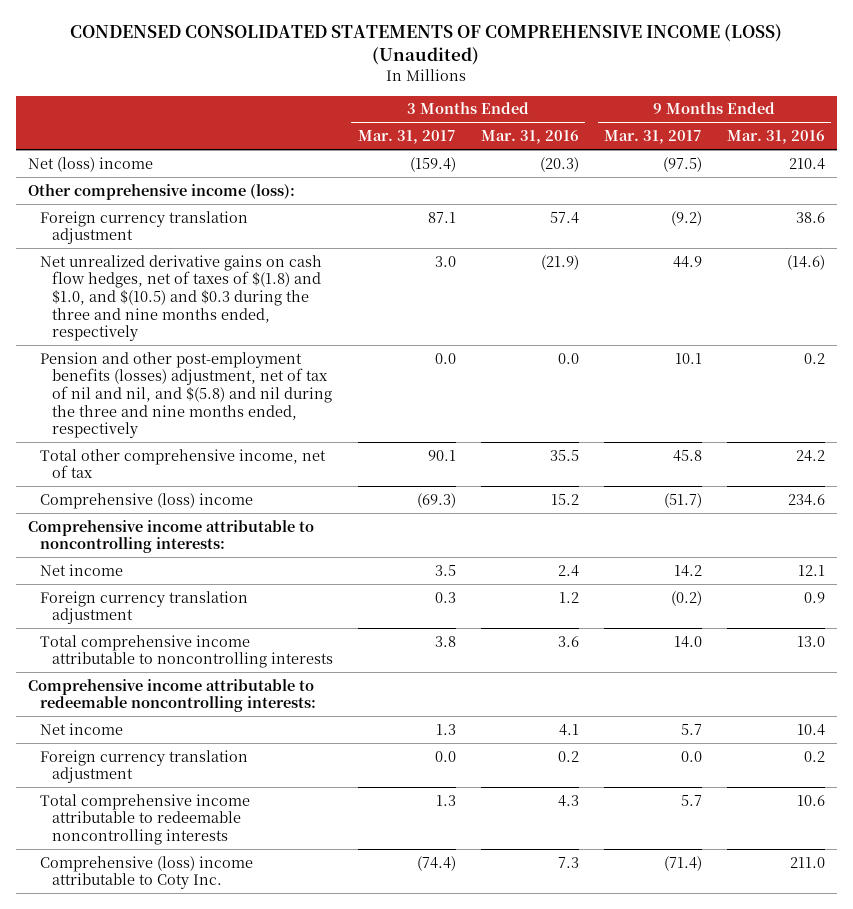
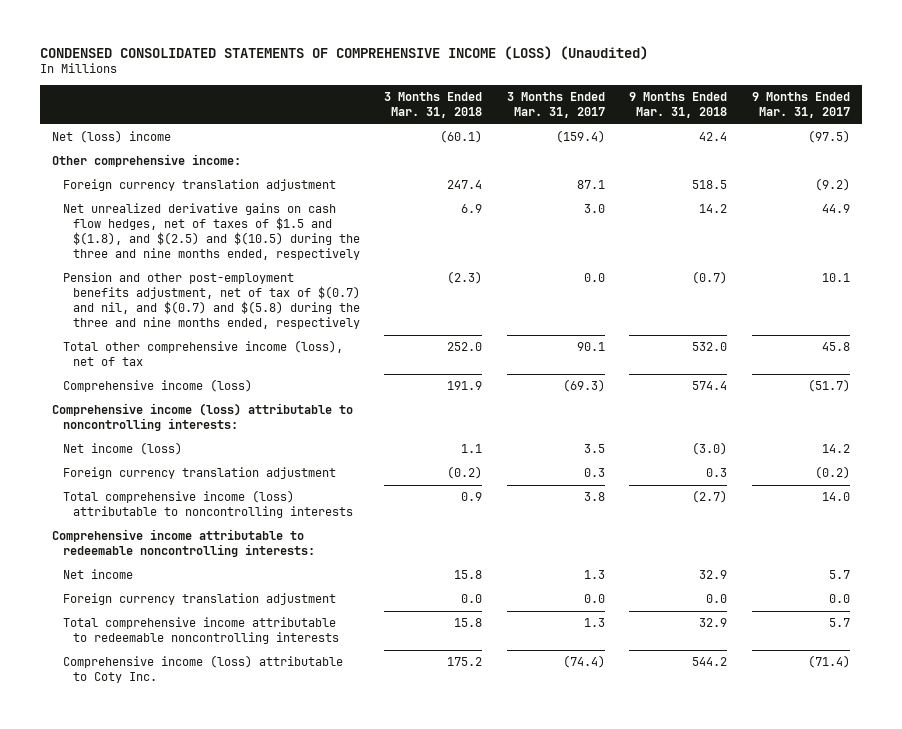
- | 3 Months Ended Mar. 31, 2017 | 3 Months Ended Mar. 31, 2016 | 9 Months Ended Mar. 31, 2017 | 9 Months Ended Mar. 31, 2016
+ | 3 Months Ended Mar. 31, 2018 | 3 Months Ended Mar. 31, 2017 | 9 Months Ended Mar. 31, 2018 | 9 Months Ended Mar. 31, 2017
- Other comprehensive income (loss):
+ Other comprehensive income:
- Net unrealized derivative gains on cash flow hedges, net of taxes of $(1.8) and $1.0, and $(10.5) and $0.3 during the three and nine months ended, respectively | 3.0 | (21.9) | 44.9 | (14.6)
- Pension and other post-employment benefits (losses) adjustment, net of tax of nil and nil, and $(5.8) and nil during the three and nine months ended, respectively | 0.0 | 0.0 | 10.1 | 0.2
- Total other comprehensive income, net of tax | 90.1 | 35.5 | 45.8 | 24.2
- Comprehensive (loss) income | (69.3) | 15.2 | (51.7) | 234.6
- Comprehensive income attributable to noncontrolling interests:
- Net income | 3.5 | 2.4 | 14.2 | 12.1
+ Net unrealized derivative gains on cash flow hedges, net of taxes of $1.5 and $(1.8), and $(2.5) and $(10.5) during the three and nine months ended, respectively | 6.9 | 3.0 | 14.2 | 44.9
+ Pension and other post-employment benefits adjustment, net of tax of $(0.7) and nil, and $(0.7) and $(5.8) during the three and nine months ended, respectively | (2.3) | 0.0 | (0.7) | 10.1
+ Total other comprehensive income (loss), net of tax | 252.0 | 90.1 | 532.0 | 45.8
+ Comprehensive income (loss) | 191.9 | (69.3) | 574.4 | (51.7)
+ Comprehensive income (loss) attributable to noncontrolling interests:
+ Net income (loss) | 1.1 | 3.5 | (3.0) | 14.2
- Total comprehensive income attributable to noncontrolling interests | 3.8 | 3.6 | 14.0 | 13.0
+ Total comprehensive income (loss) attributable to noncontrolling interests | 0.9 | 3.8 | (2.7) | 14.0
- Comprehensive (loss) income attributable to Coty Inc. | (74.4) | 7.3 | (71.4) | 211.0
+ Comprehensive income (loss) attributable to Coty Inc. | 175.2 | (74.4) | 544.2 | (71.4)

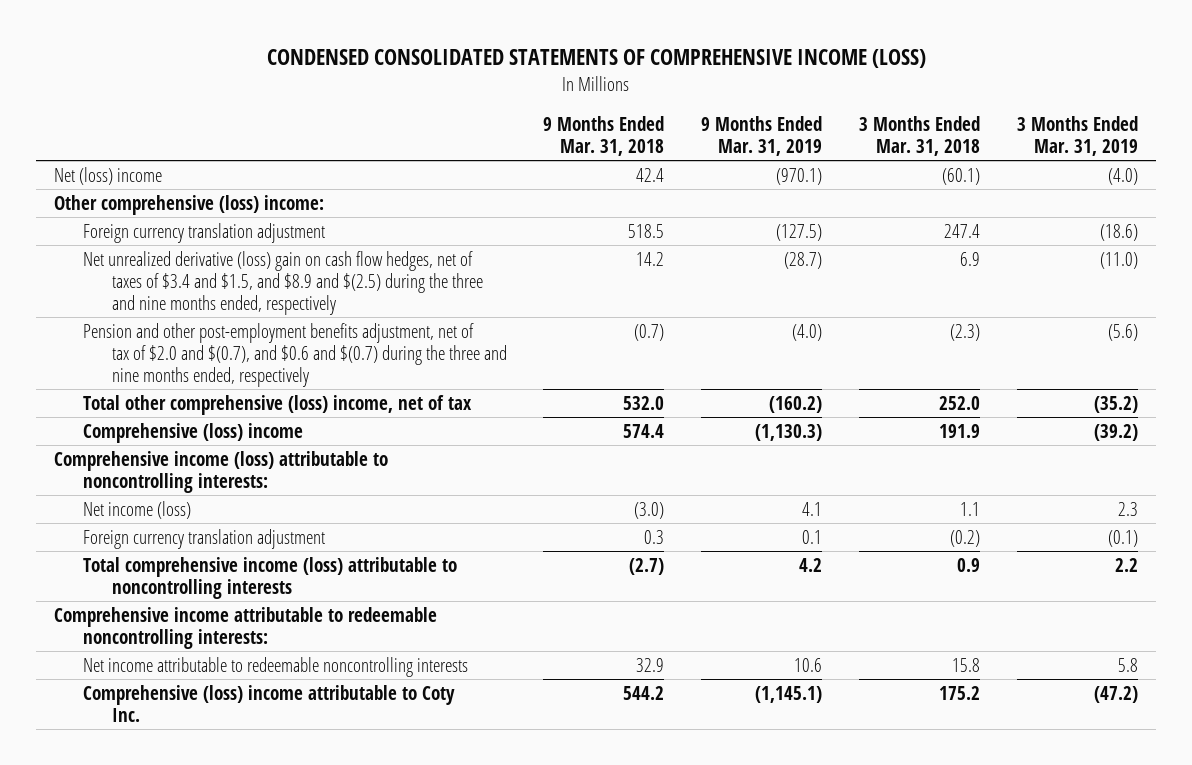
- CONDENSED CONSOLIDATED STATEMENTS OF COMPREHENSIVE INCOME (LOSS) (Unaudited)
+ CONDENSED CONSOLIDATED STATEMENTS OF COMPREHENSIVE INCOME (LOSS)
- | 3 Months Ended Mar. 31, 2018 | 3 Months Ended Mar. 31, 2017 | 9 Months Ended Mar. 31, 2018 | 9 Months Ended Mar. 31, 2017
+ | 9 Months Ended Mar. 31, 2018 | 9 Months Ended Mar. 31, 2019 | 3 Months Ended Mar. 31, 2018 | 3 Months Ended Mar. 31, 2019
- Other comprehensive income:
+ Other comprehensive (loss) income:
- Net unrealized derivative gains on cash flow hedges, net of taxes of $1.5 and $(1.8), and $(2.5) and $(10.5) during the three and nine months ended, respectively | 6.9 | 3.0 | 14.2 | 44.9
- Pension and other post-employment benefits adjustment, net of tax of $(0.7) and nil, and $(0.7) and $(5.8) during the three and nine months ended, respectively | (2.3) | 0.0 | (0.7) | 10.1
- Total other comprehensive income (loss), net of tax | 252.0 | 90.1 | 532.0 | 45.8
- Comprehensive income (loss) | 191.9 | (69.3) | 574.4 | (51.7)
+ Net unrealized derivative (loss) gain on cash flow hedges, net of taxes of $3.4 and $1.5, and $8.9 and $(2.5) during the three and nine months ended, respectively | 14.2 | (28.7) | 6.9 | (11.0)
+ Pension and other post-employment benefits adjustment, net of tax of $2.0 and $(0.7), and $0.6 and $(0.7) during the three and nine months ended, respectively | (0.7) | (4.0) | (2.3) | (5.6)
+ Total other comprehensive (loss) income, net of tax | 532.0 | (160.2) | 252.0 | (35.2)
+ Comprehensive (loss) income | 574.4 | (1,130.3) | 191.9 | (39.2)
- Net income | 15.8 | 1.3 | 32.9 | 5.7
- Foreign currency translation adjustment | 0.0 | 0.0 | 0.0 | 0.0
- Total comprehensive income attributable to redeemable noncontrolling interests | 15.8 | 1.3 | 32.9 | 5.7
- Comprehensive income (loss) attributable to Coty Inc. | 175.2 | (74.4) | 544.2 | (71.4)
+ Net income attributable to redeemable noncontrolling interests | 32.9 | 10.6 | 15.8 | 5.8
+ Comprehensive (loss) income attributable to Coty Inc. | 544.2 | (1,145.1) | 175.2 | (47.2)

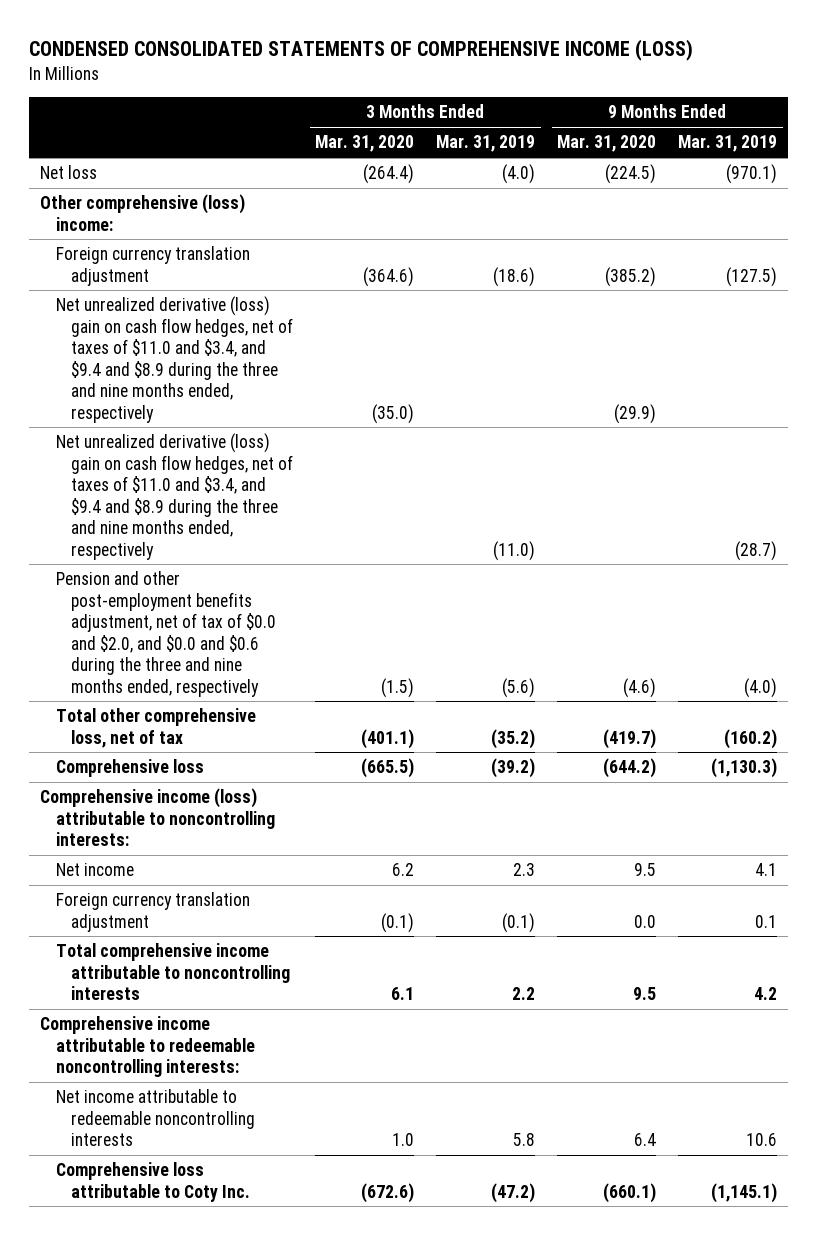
- | 9 Months Ended Mar. 31, 2018 | 9 Months Ended Mar. 31, 2019 | 3 Months Ended Mar. 31, 2018 | 3 Months Ended Mar. 31, 2019
+ | 3 Months Ended Mar. 31, 2020 | 3 Months Ended Mar. 31, 2019 | 9 Months Ended Mar. 31, 2020 | 9 Months Ended Mar. 31, 2019
- Net (loss) income | 42.4 | (970.1) | (60.1) | (4.0)
+ Net loss | (264.4) | (4.0) | (224.5) | (970.1)
- Net unrealized derivative (loss) gain on cash flow hedges, net of taxes of $3.4 and $1.5, and $8.9 and $(2.5) during the three and nine months ended, respectively | 14.2 | (28.7) | 6.9 | (11.0)
- Pension and other post-employment benefits adjustment, net of tax of $2.0 and $(0.7), and $0.6 and $(0.7) during the three and nine months ended, respectively | (0.7) | (4.0) | (2.3) | (5.6)
- Total other comprehensive (loss) income, net of tax | 532.0 | (160.2) | 252.0 | (35.2)
- Comprehensive (loss) income | 574.4 | (1,130.3) | 191.9 | (39.2)
+ Net unrealized derivative (loss) gain on cash flow hedges, net of taxes of $11.0 and $3.4, and $9.4 and $8.9 during the three and nine months ended, respectively | (35.0) | | (29.9) |
+ Net unrealized derivative (loss) gain on cash flow hedges, net of taxes of $11.0 and $3.4, and $9.4 and $8.9 during the three and nine months ended, respectively | | (11.0) | | (28.7)
+ Pension and other post-employment benefits adjustment, net of tax of $0.0 and $2.0, and $0.0 and $0.6 during the three and nine months ended, respectively | (1.5) | (5.6) | (4.6) | (4.0)
+ Total other comprehensive loss, net of tax | (401.1) | (35.2) | (419.7) | (160.2)
+ Comprehensive loss | (665.5) | (39.2) | (644.2) | (1,130.3)
- Net income (loss) | (3.0) | 4.1 | 1.1 | 2.3
+ Net income | 6.2 | 2.3 | 9.5 | 4.1
- Total comprehensive income (loss) attributable to noncontrolling interests | (2.7) | 4.2 | 0.9 | 2.2
+ Total comprehensive income attributable to noncontrolling interests | 6.1 | 2.2 | 9.5 | 4.2
- Comprehensive (loss) income attributable to Coty Inc. | 544.2 | (1,145.1) | 175.2 | (47.2)
+ Comprehensive loss attributable to Coty Inc. | (672.6) | (47.2) | (660.1) | (1,145.1)

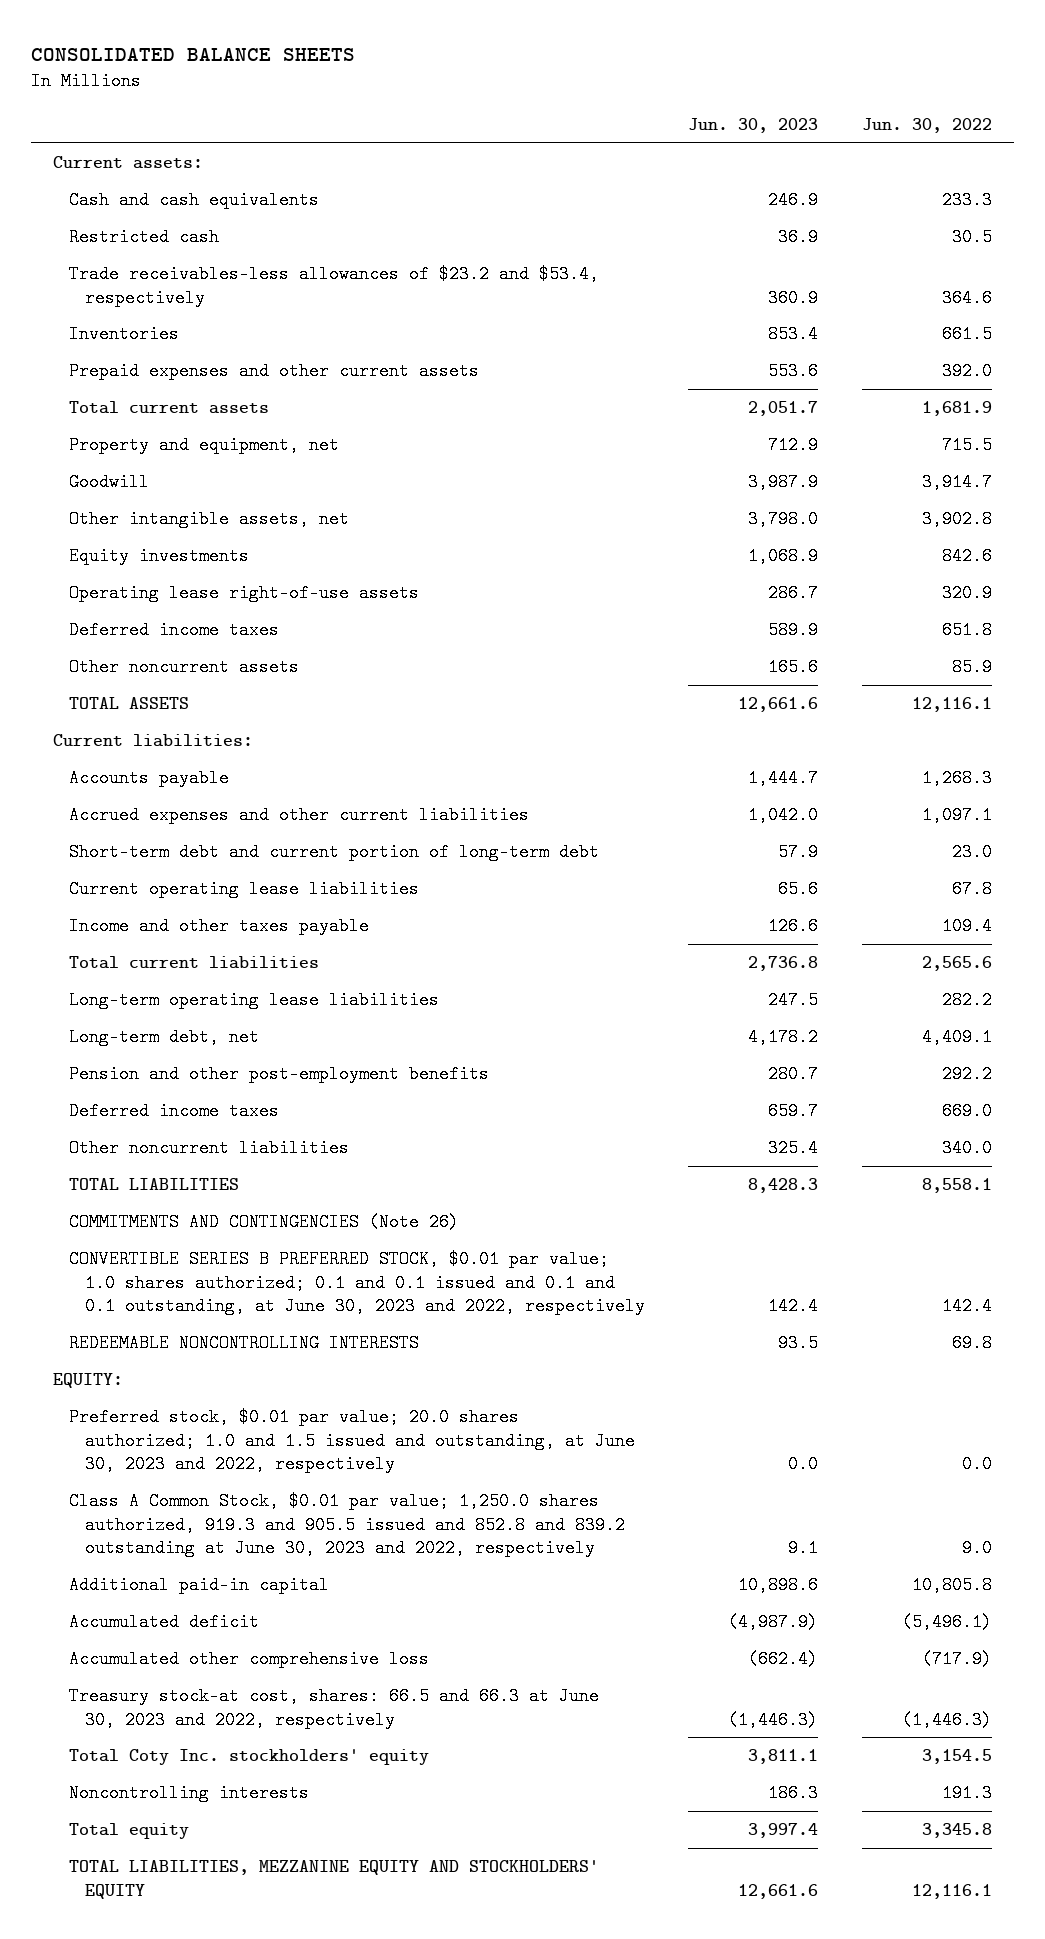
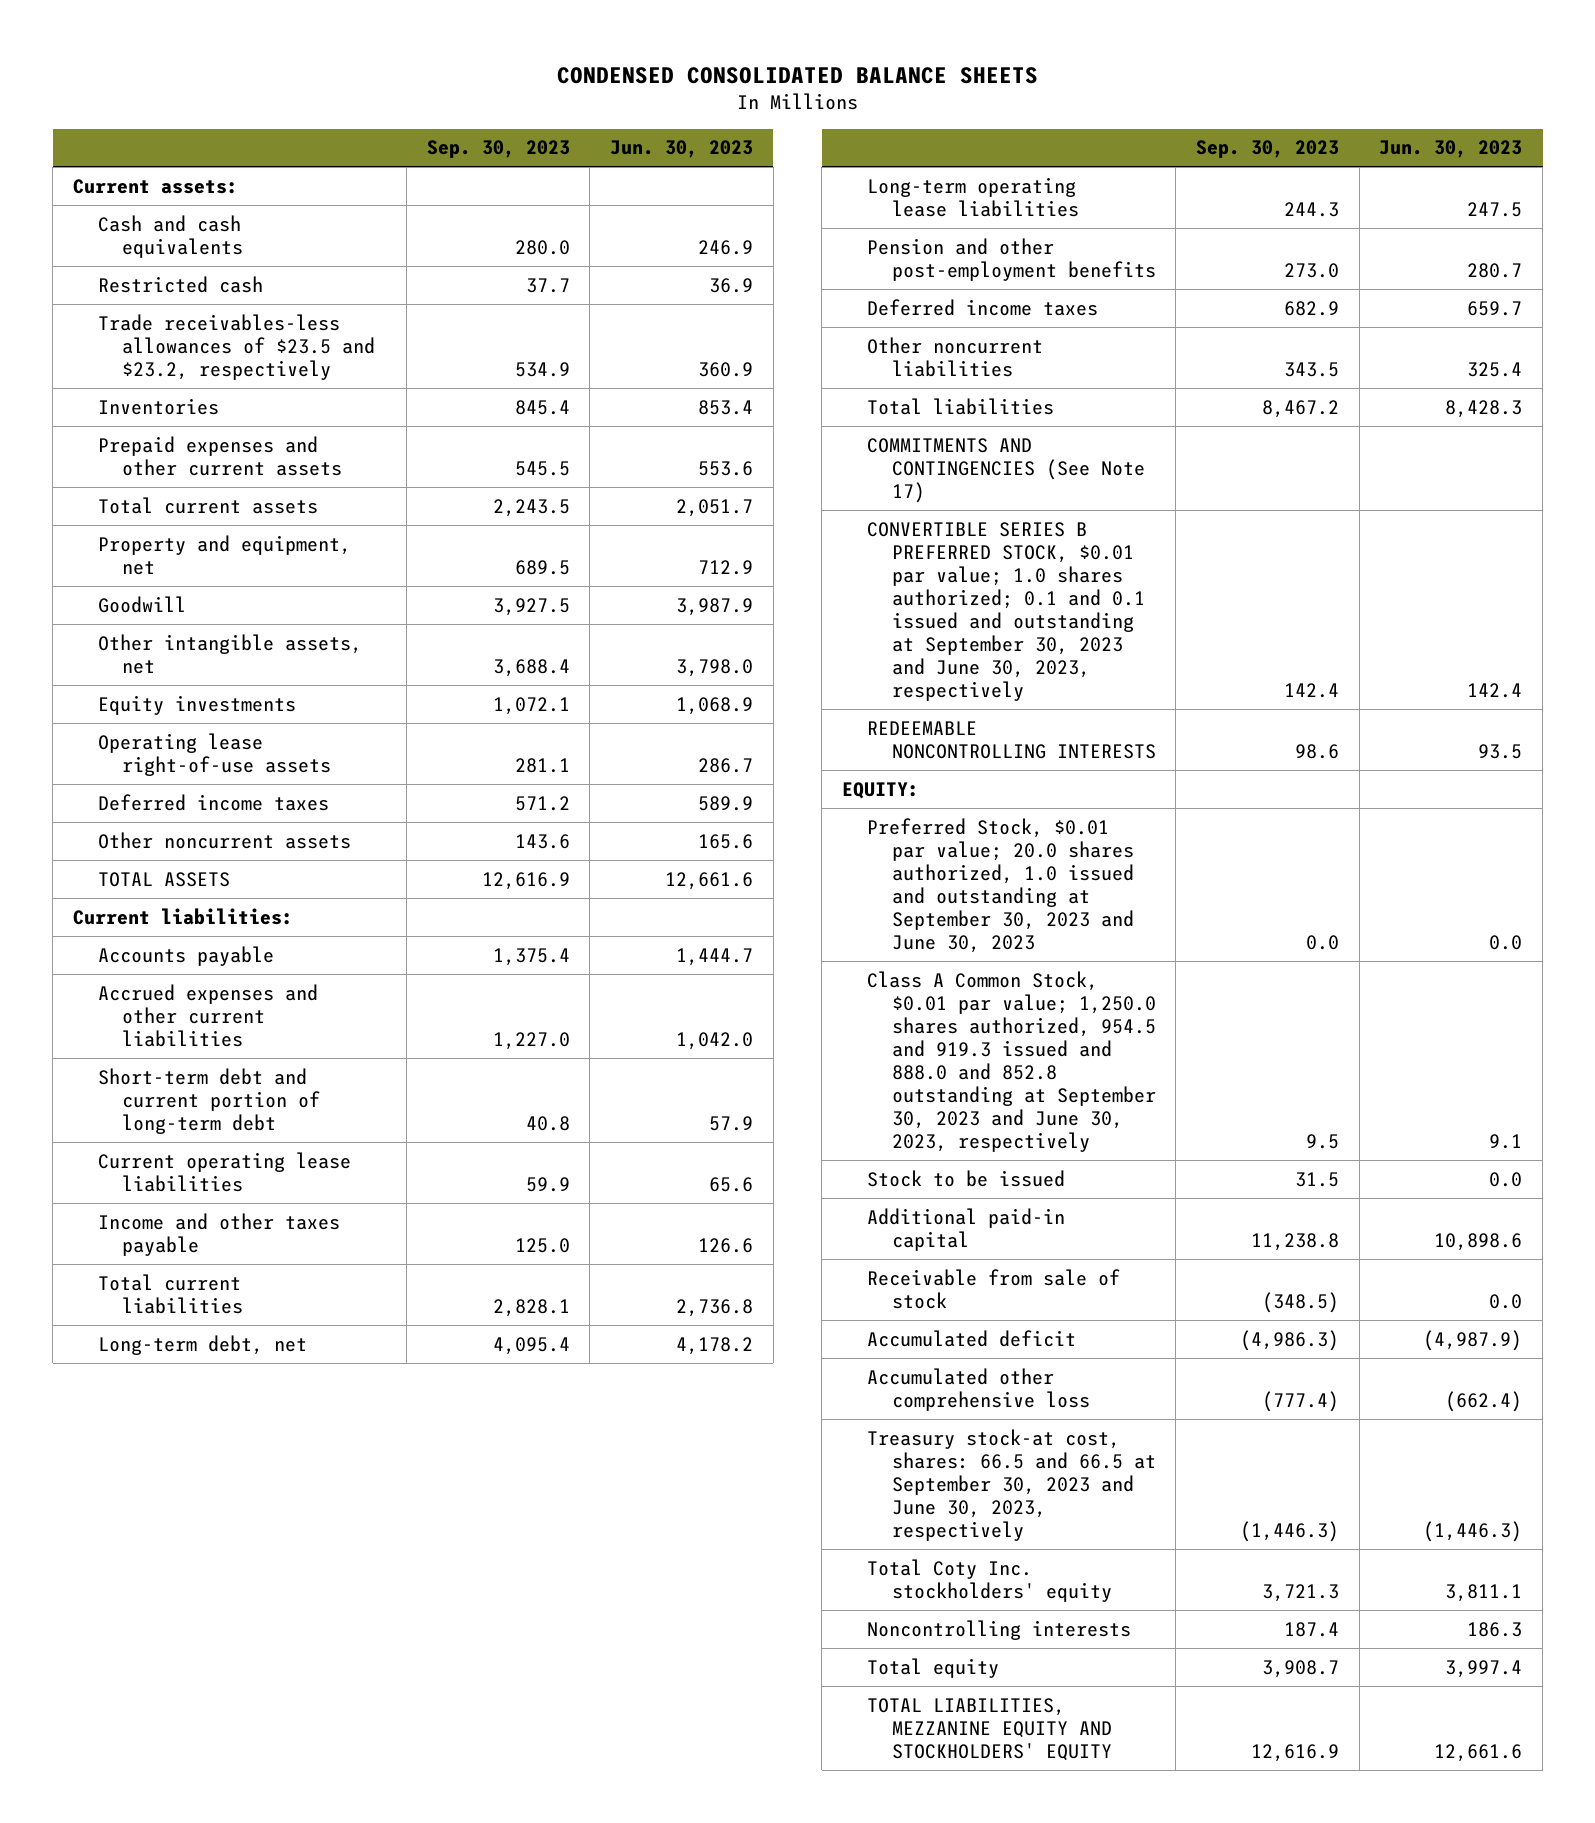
- CONSOLIDATED BALANCE SHEETS
+ CONDENSED CONSOLIDATED BALANCE SHEETS
- | Jun. 30, 2023 | Jun. 30, 2022
+ | Sep. 30, 2023 | Jun. 30, 2023
- Trade receivables-less allowances of $23.2 and $53.4, respectively | 360.9 | 364.6
+ Trade receivables-less allowances of $23.5 and $23.2, respectively | 534.9 | 360.9
moved down: Long-term operating lease liabilities | 244.3 | 247.5
- TOTAL LIABILITIES | 8,428.3 | 8,558.1
- COMMITMENTS AND CONTINGENCIES (Note 26)
- CONVERTIBLE SERIES B PREFERRED STOCK, $0.01 par value; 1.0 shares authorized; 0.1 and 0.1 issued and 0.1 and 0.1 outstanding, at June 30, 2023 and 2022, respectively | 142.4 | 142.4
+ Total liabilities | 8,467.2 | 8,428.3
+ COMMITMENTS AND CONTINGENCIES (See Note 17)
+ CONVERTIBLE SERIES B PREFERRED STOCK, $0.01 par value; 1.0 shares authorized; 0.1 and 0.1 issued and outstanding at September 30, 2023 and June 30, 2023, respectively | 142.4 | 142.4
- Preferred stock, $0.01 par value; 20.0 shares authorized; 1.0 and 1.5 issued and outstanding, at June 30, 2023 and 2022, respectively | 0.0 | 0.0
- Class A Common Stock, $0.01 par value; 1,250.0 shares authorized, 919.3 and 905.5 issued and 852.8 and 839.2 outstanding at June 30, 2023 and 2022, respectively | 9.1 | 9.0
+ Preferred Stock, $0.01 par value; 20.0 shares authorized, 1.0 issued and outstanding at September 30, 2023 and June 30, 2023 | 0.0 | 0.0
+ Class A Common Stock, $0.01 par value; 1,250.0 shares authorized, 954.5 and 919.3 issued and 888.0 and 852.8 outstanding at September 30, 2023 and June 30, 2023, respectively | 9.5 | 9.1
+ Stock to be issued | 31.5 | 0.0
+ Receivable from sale of stock | (348.5) | 0.0
- Treasury stock-at cost, shares: 66.5 and 66.3 at June 30, 2023 and 2022, respectively | (1,446.3) | (1,446.3)
+ Treasury stock-at cost, shares: 66.5 and 66.5 at September 30, 2023 and June 30, 2023, respectively | (1,446.3) | (1,446.3)

